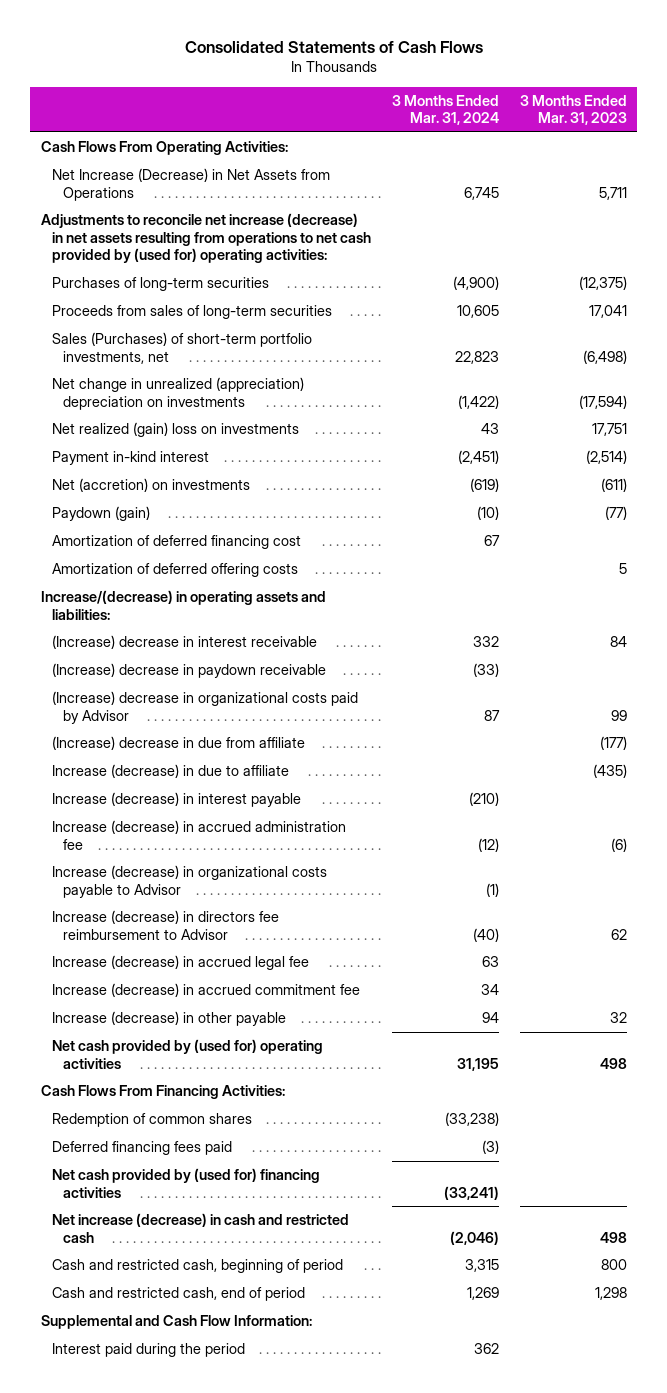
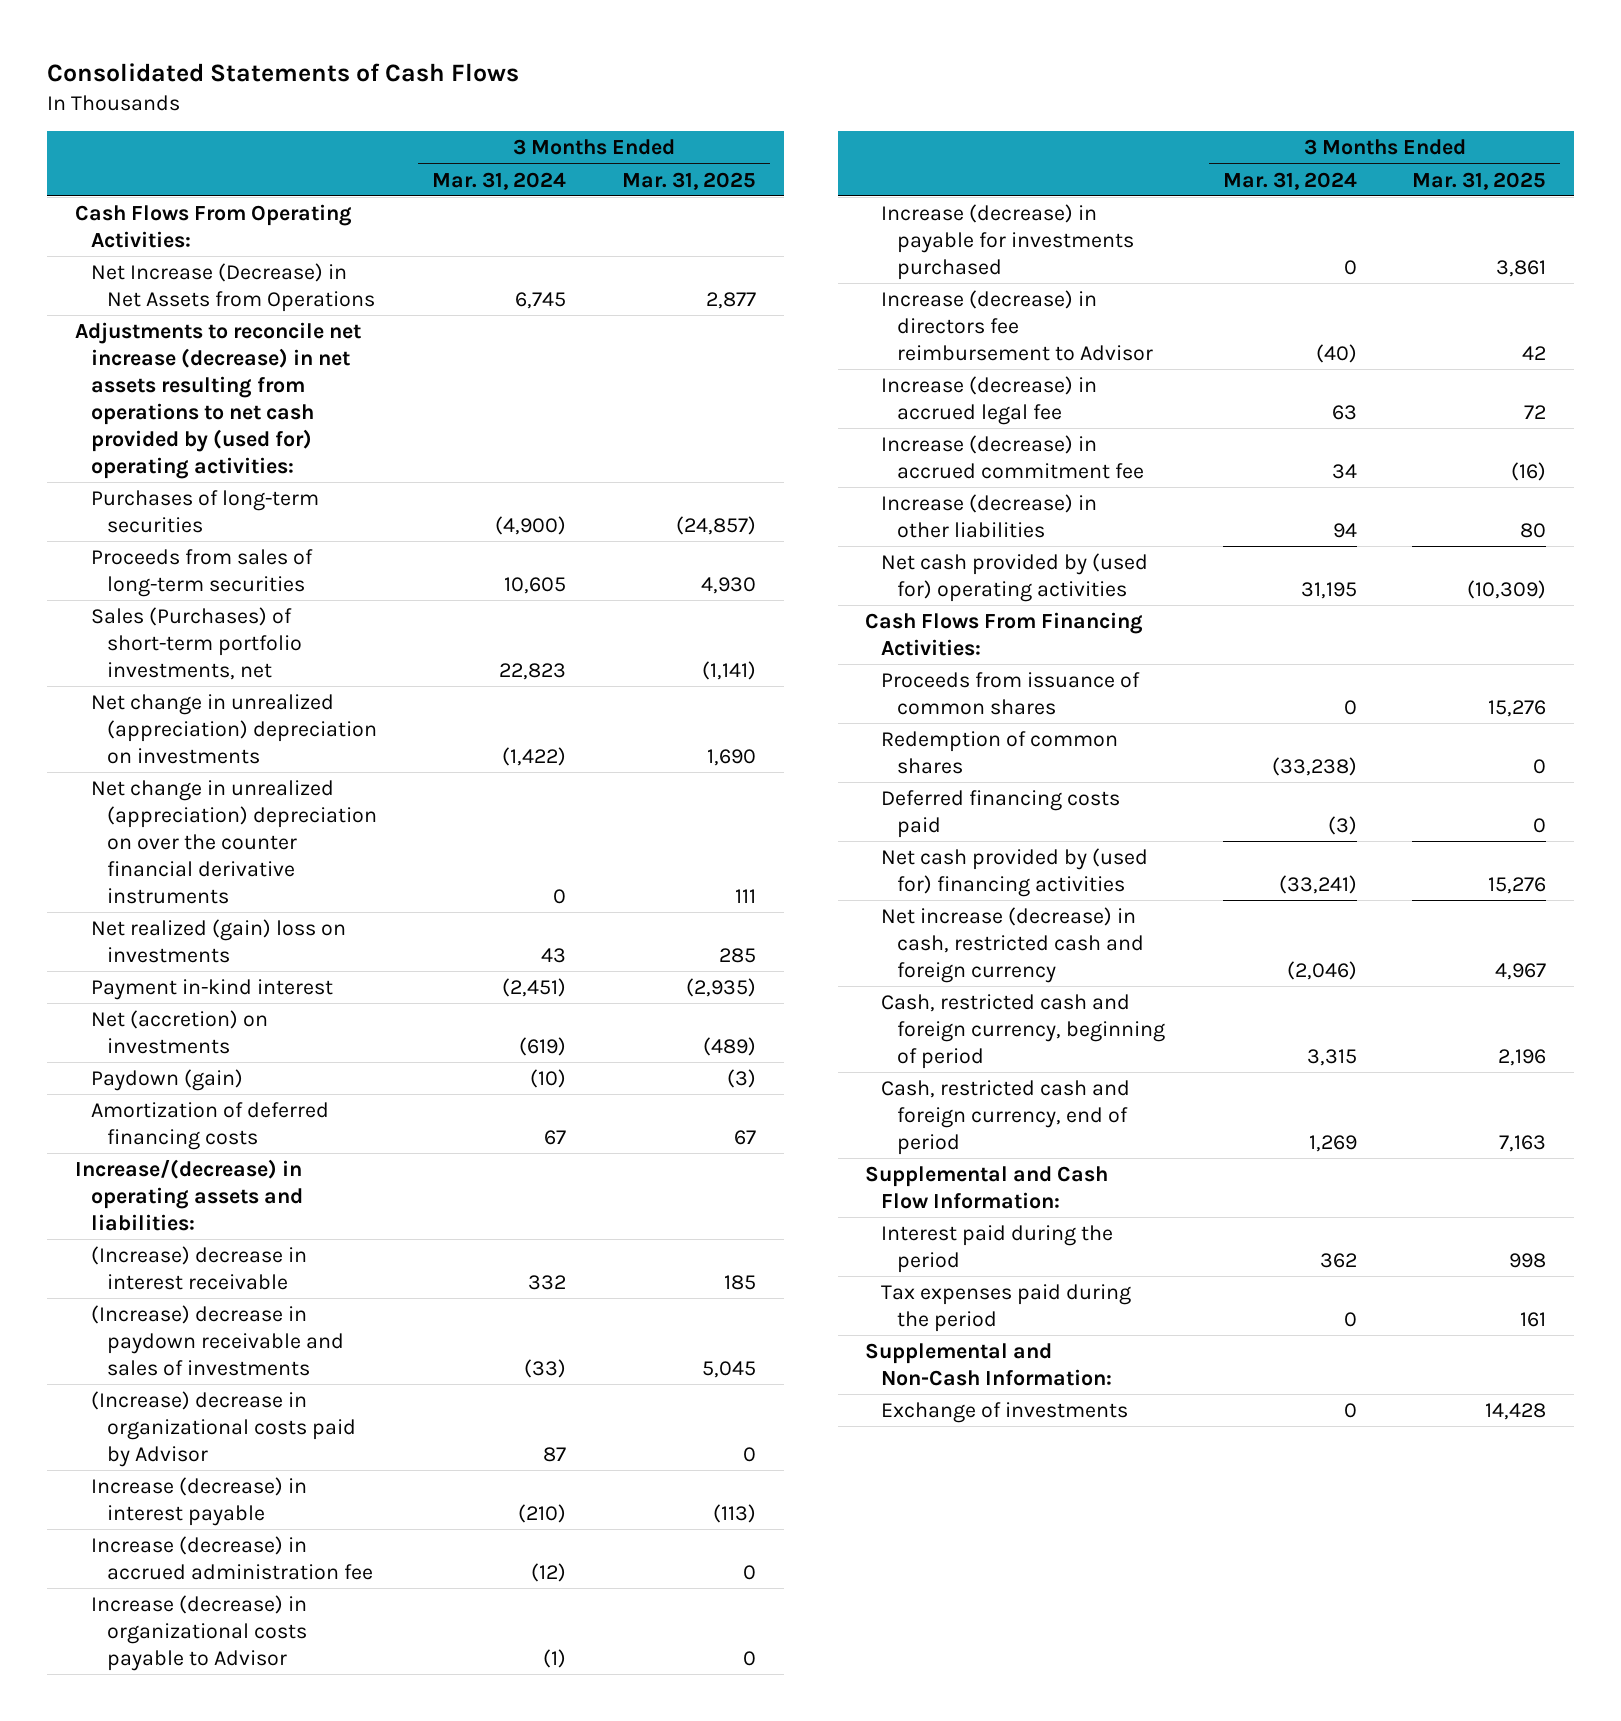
- | 3 Months Ended Mar. 31, 2024 | 3 Months Ended Mar. 31, 2023
+ | 3 Months Ended Mar. 31, 2024 | 3 Months Ended Mar. 31, 2025
+ Net change in unrealized (appreciation) depreciation on over the counter financial derivative instruments | 0 | 111
- Amortization of deferred financing cost | 67 |
- Amortization of deferred offering costs | | 5
+ Amortization of deferred financing costs | 67 | 67
- (Increase) decrease in paydown receivable | (33) |
+ (Increase) decrease in paydown receivable and sales of investments | (33) | 5,045
- (Increase) decrease in due from affiliate | | (177)
- Increase (decrease) in due to affiliate | | (435)
+ Increase (decrease) in payable for investments purchased | 0 | 3,861
- Increase (decrease) in other payable | 94 | 32
+ Increase (decrease) in other liabilities | 94 | 80
+ Proceeds from issuance of common shares | 0 | 15,276
- Deferred financing fees paid | (3) |
+ Deferred financing costs paid | (3) | 0
- Net increase (decrease) in cash and restricted cash | (2,046) | 498
- Cash and restricted cash, beginning of period | 3,315 | 800
- Cash and restricted cash, end of period | 1,269 | 1,298
+ Net increase (decrease) in cash, restricted cash and foreign currency | (2,046) | 4,967
+ Cash, restricted cash and foreign currency, beginning of period | 3,315 | 2,196
+ Cash, restricted cash and foreign currency, end of period | 1,269 | 7,163
+ Tax expenses paid during the period | 0 | 161
+ Supplemental and Non-Cash Information:
+ Exchange of investments | 0 | 14,428

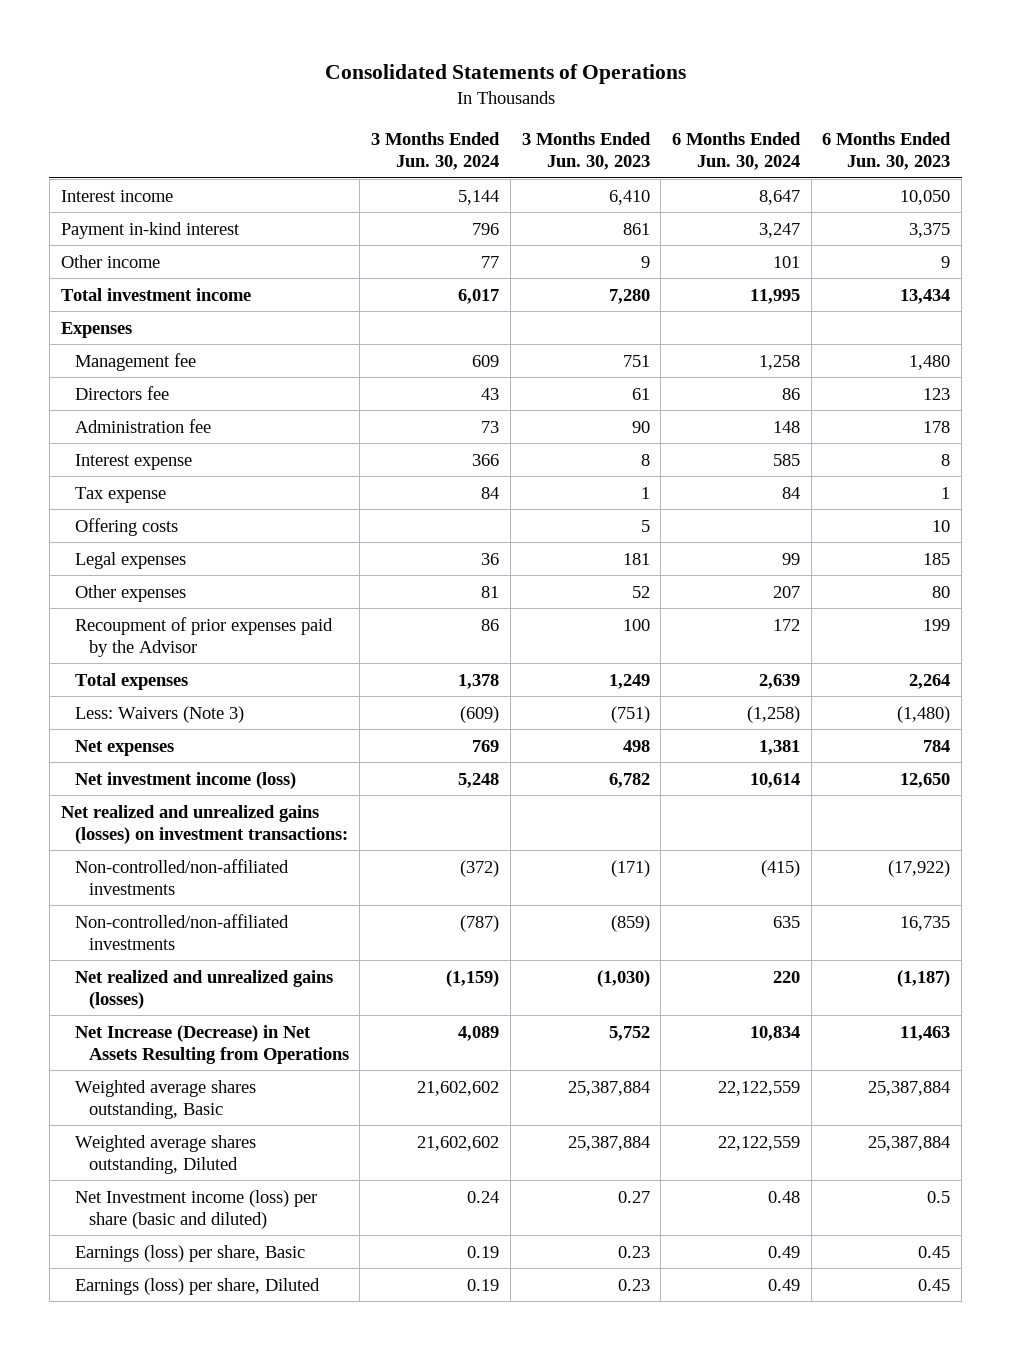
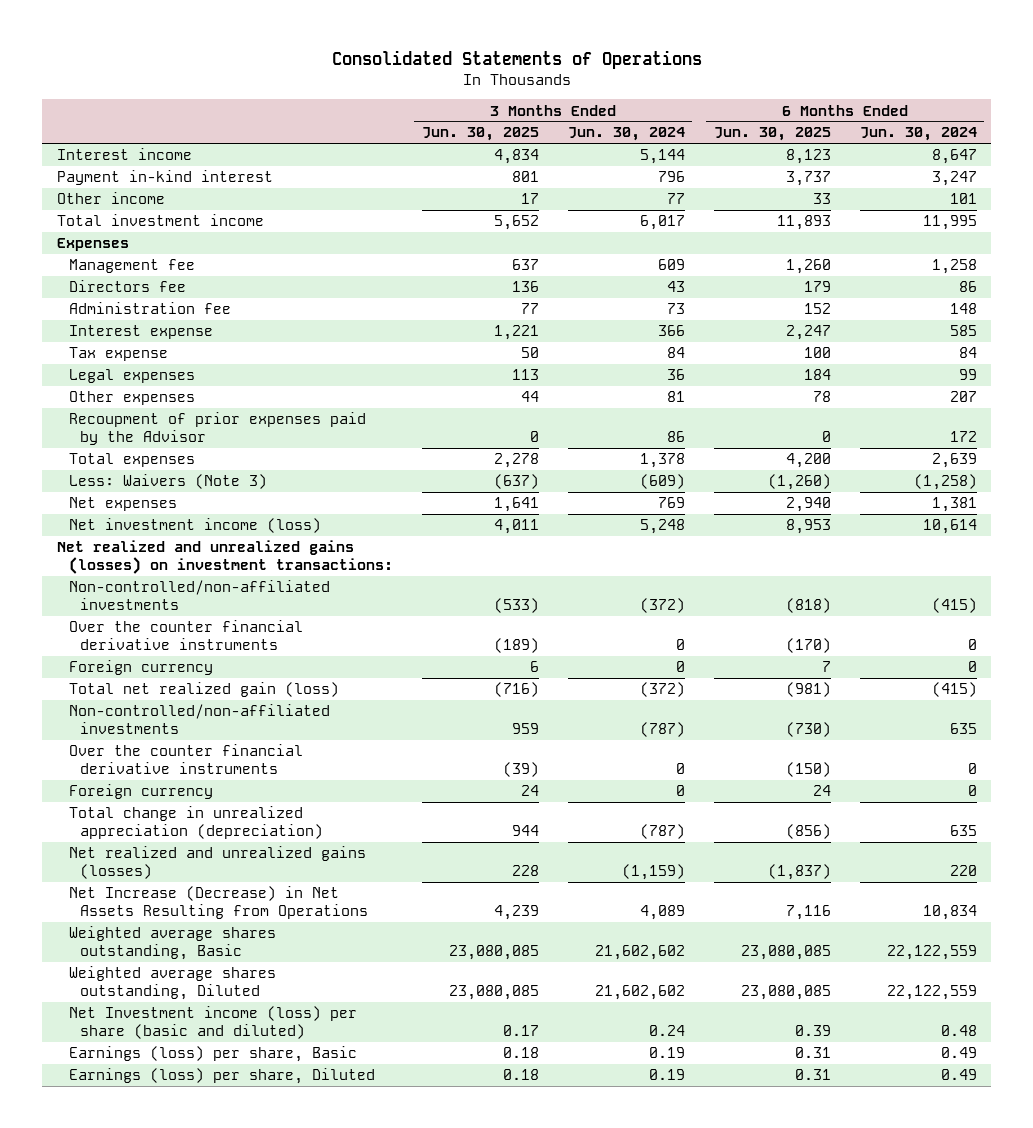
- | 3 Months Ended Jun. 30, 2024 | 3 Months Ended Jun. 30, 2023 | 6 Months Ended Jun. 30, 2024 | 6 Months Ended Jun. 30, 2023
+ | 3 Months Ended Jun. 30, 2025 | 3 Months Ended Jun. 30, 2024 | 6 Months Ended Jun. 30, 2025 | 6 Months Ended Jun. 30, 2024
- Offering costs | | 5 | | 10
+ Over the counter financial derivative instruments | (189) | 0 | (170) | 0
+ Foreign currency | 6 | 0 | 7 | 0
+ Total net realized gain (loss) | (716) | (372) | (981) | (415)
+ Over the counter financial derivative instruments | (39) | 0 | (150) | 0
+ Foreign currency | 24 | 0 | 24 | 0
+ Total change in unrealized appreciation (depreciation) | 944 | (787) | (856) | 635

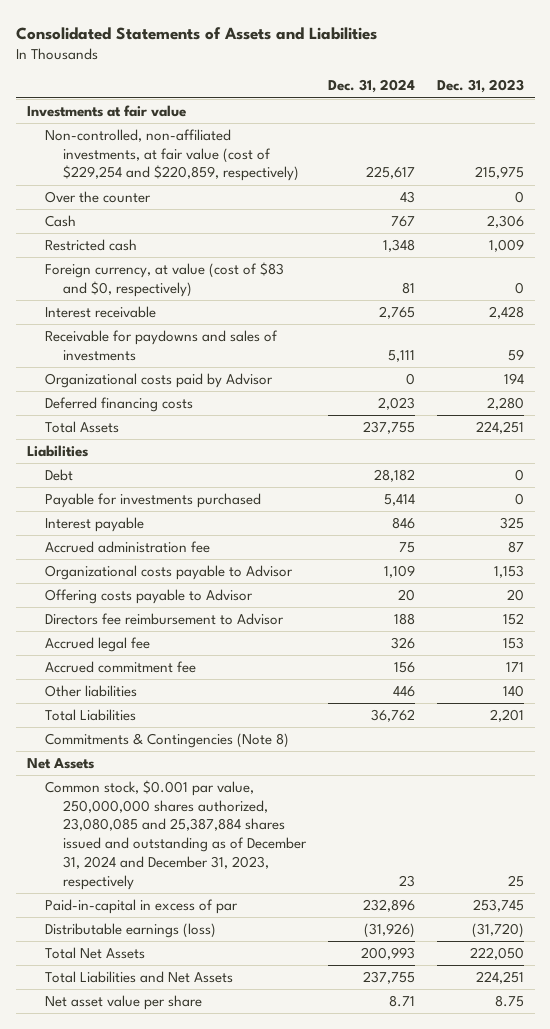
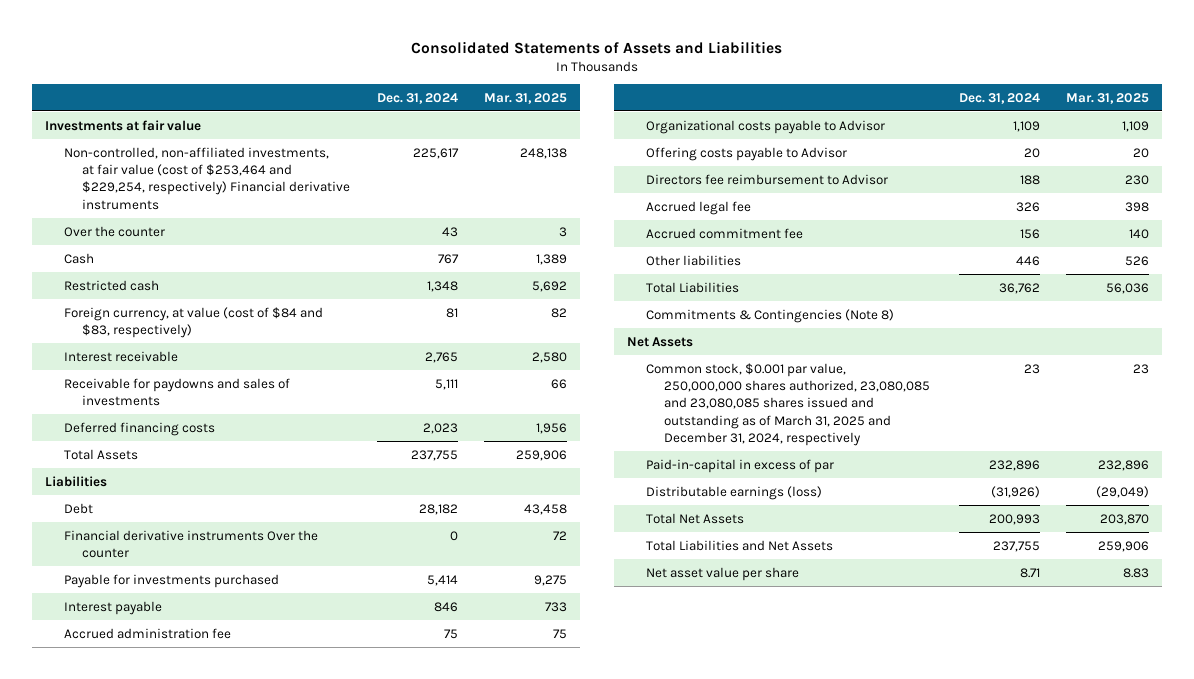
- | Dec. 31, 2024 | Dec. 31, 2023
+ | Dec. 31, 2024 | Mar. 31, 2025
- Non-controlled, non-affiliated investments, at fair value (cost of $229,254 and $220,859, respectively) | 225,617 | 215,975
+ Non-controlled, non-affiliated investments, at fair value (cost of $253,464 and $229,254, respectively) Financial derivative instruments | 225,617 | 248,138
- Foreign currency, at value (cost of $83 and $0, respectively) | 81 | 0
+ Foreign currency, at value (cost of $84 and $83, respectively) | 81 | 82
- Organizational costs paid by Advisor | 0 | 194
+ Financial derivative instruments Over the counter | 0 | 72
- Common stock, $0.001 par value, 250,000,000 shares authorized, 23,080,085 and 25,387,884 shares issued and outstanding as of December 31, 2024 and December 31, 2023, respectively | 23 | 25
+ Common stock, $0.001 par value, 250,000,000 shares authorized, 23,080,085 and 23,080,085 shares issued and outstanding as of March 31, 2025 and December 31, 2024, respectively | 23 | 23

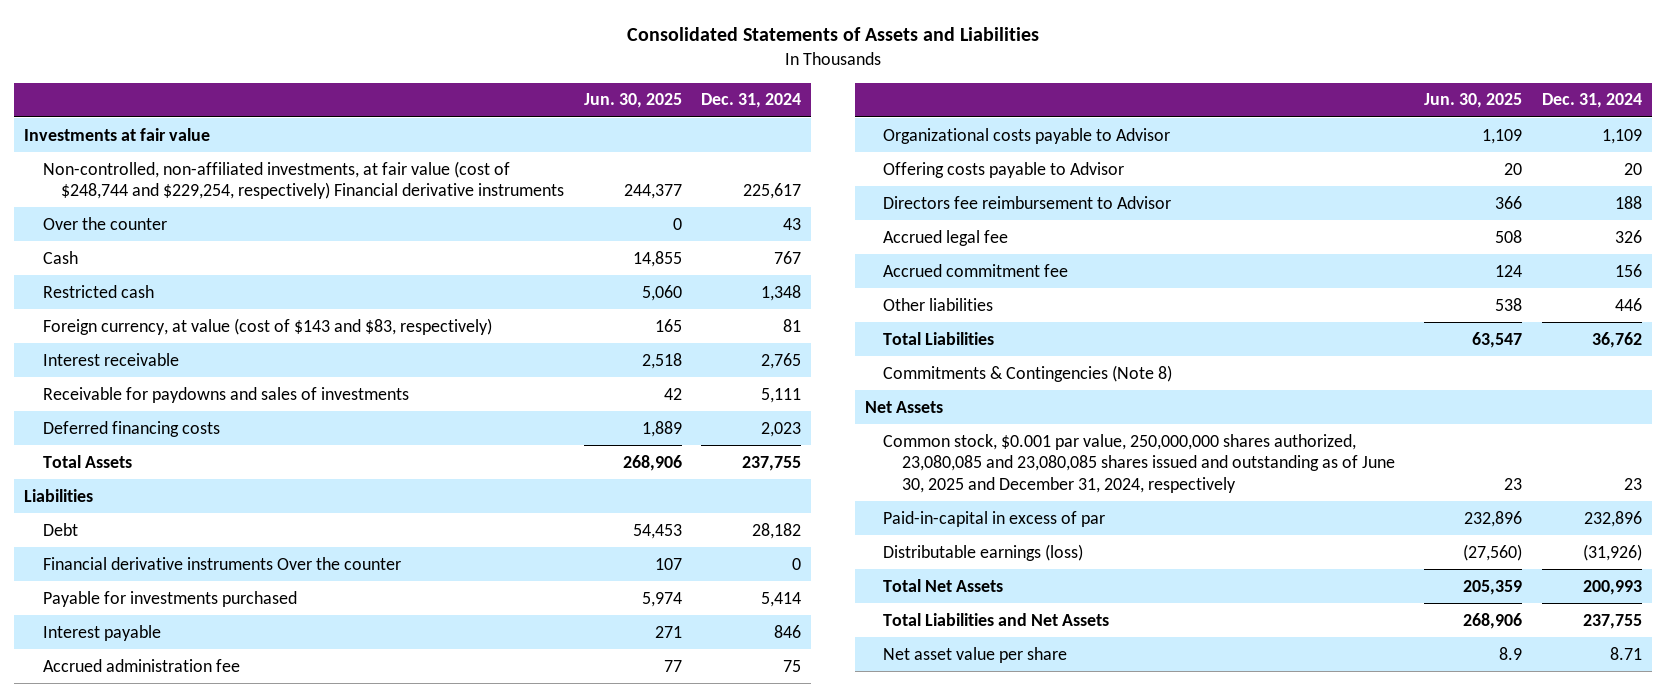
- | Dec. 31, 2024 | Mar. 31, 2025
+ | Jun. 30, 2025 | Dec. 31, 2024
- Non-controlled, non-affiliated investments, at fair value (cost of $253,464 and $229,254, respectively) Financial derivative instruments | 225,617 | 248,138
+ Non-controlled, non-affiliated investments, at fair value (cost of $248,744 and $229,254, respectively) Financial derivative instruments | 244,377 | 225,617
- Foreign currency, at value (cost of $84 and $83, respectively) | 81 | 82
+ Foreign currency, at value (cost of $143 and $83, respectively) | 165 | 81
- Common stock, $0.001 par value, 250,000,000 shares authorized, 23,080,085 and 23,080,085 shares issued and outstanding as of March 31, 2025 and December 31, 2024, respectively | 23 | 23
+ Common stock, $0.001 par value, 250,000,000 shares authorized, 23,080,085 and 23,080,085 shares issued and outstanding as of June 30, 2025 and December 31, 2024, respectively | 23 | 23

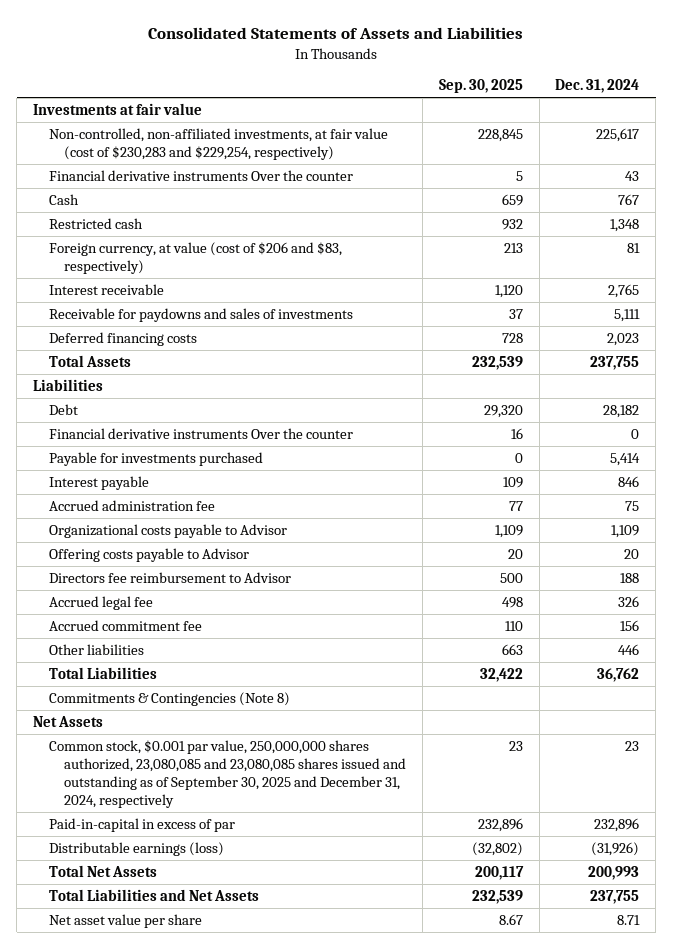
- | Jun. 30, 2025 | Dec. 31, 2024
+ | Sep. 30, 2025 | Dec. 31, 2024
- Non-controlled, non-affiliated investments, at fair value (cost of $248,744 and $229,254, respectively) Financial derivative instruments | 244,377 | 225,617
- Over the counter | 0 | 43
+ Non-controlled, non-affiliated investments, at fair value (cost of $230,283 and $229,254, respectively) | 228,845 | 225,617
+ Financial derivative instruments Over the counter | 5 | 43
- Foreign currency, at value (cost of $143 and $83, respectively) | 165 | 81
+ Foreign currency, at value (cost of $206 and $83, respectively) | 213 | 81
- Common stock, $0.001 par value, 250,000,000 shares authorized, 23,080,085 and 23,080,085 shares issued and outstanding as of June 30, 2025 and December 31, 2024, respectively | 23 | 23
+ Common stock, $0.001 par value, 250,000,000 shares authorized, 23,080,085 and 23,080,085 shares issued and outstanding as of September 30, 2025 and December 31, 2024, respectively | 23 | 23

